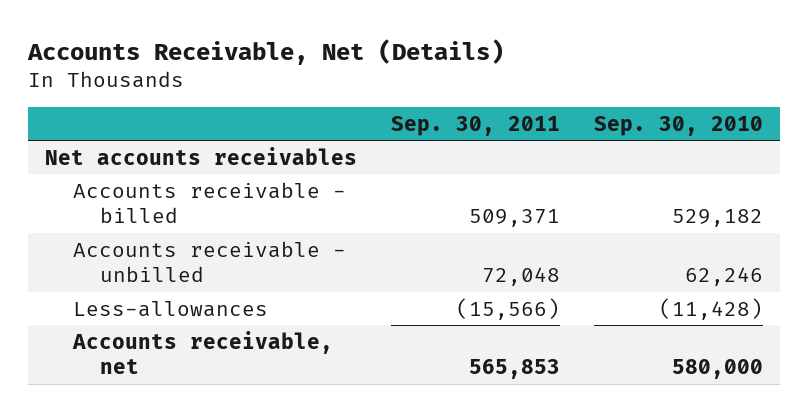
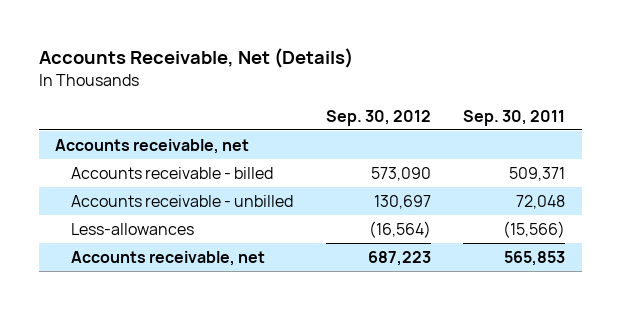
- | Sep. 30, 2011 | Sep. 30, 2010
+ | Sep. 30, 2012 | Sep. 30, 2011
- Net accounts receivables
+ Accounts receivable, net

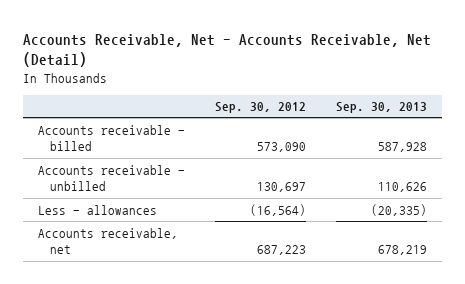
- Accounts Receivable, Net (Details)
+ Accounts Receivable, Net - Accounts Receivable, Net (Detail)
- | Sep. 30, 2012 | Sep. 30, 2011
+ | Sep. 30, 2012 | Sep. 30, 2013
- Accounts receivable, net
- Less-allowances | (16,564) | (15,566)
+ Less - allowances | (16,564) | (20,335)

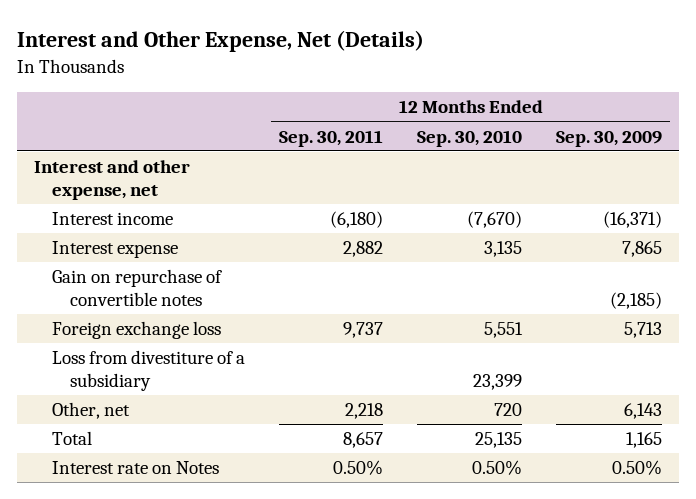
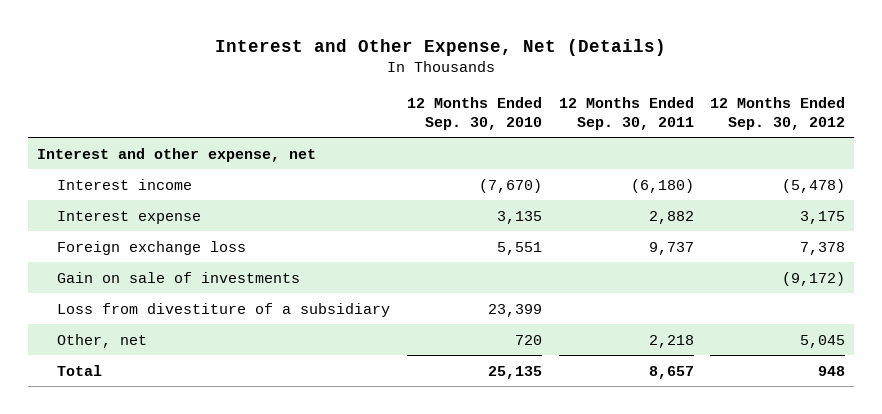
- | 12 Months Ended Sep. 30, 2011 | 12 Months Ended Sep. 30, 2010 | 12 Months Ended Sep. 30, 2009
+ | 12 Months Ended Sep. 30, 2010 | 12 Months Ended Sep. 30, 2011 | 12 Months Ended Sep. 30, 2012
- Gain on repurchase of convertible notes | | | (2,185)
+ Gain on sale of investments | | | (9,172)
- Interest rate on Notes | 0.50% | 0.50% | 0.50%

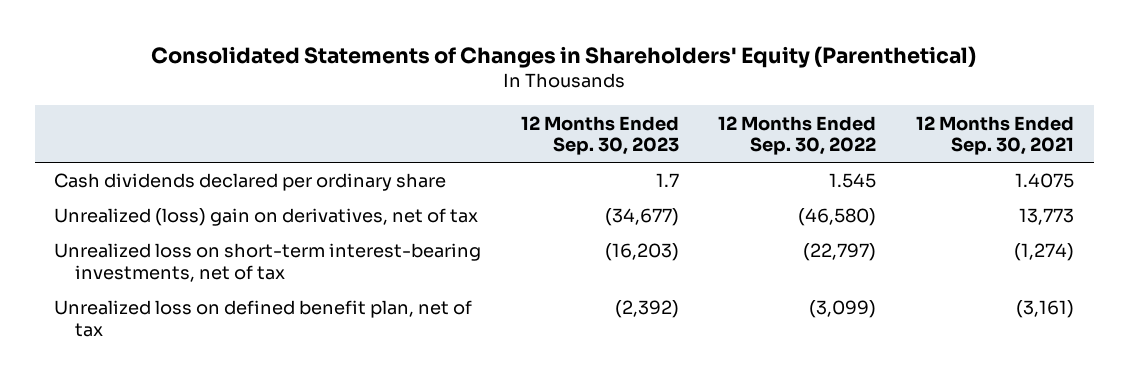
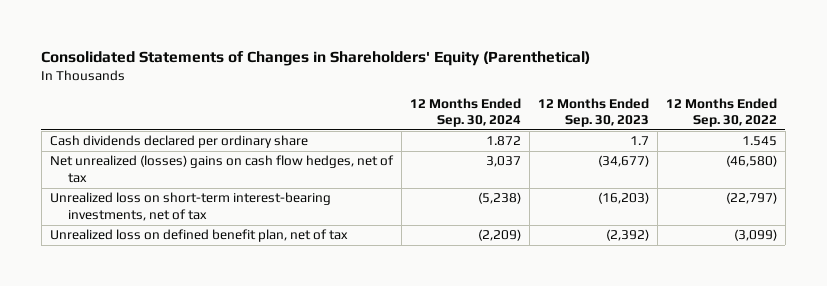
- | 12 Months Ended Sep. 30, 2023 | 12 Months Ended Sep. 30, 2022 | 12 Months Ended Sep. 30, 2021
+ | 12 Months Ended Sep. 30, 2024 | 12 Months Ended Sep. 30, 2023 | 12 Months Ended Sep. 30, 2022
- Unrealized (loss) gain on derivatives, net of tax | (34,677) | (46,580) | 13,773
+ Net unrealized (losses) gains on cash flow hedges, net of tax | 3,037 | (34,677) | (46,580)

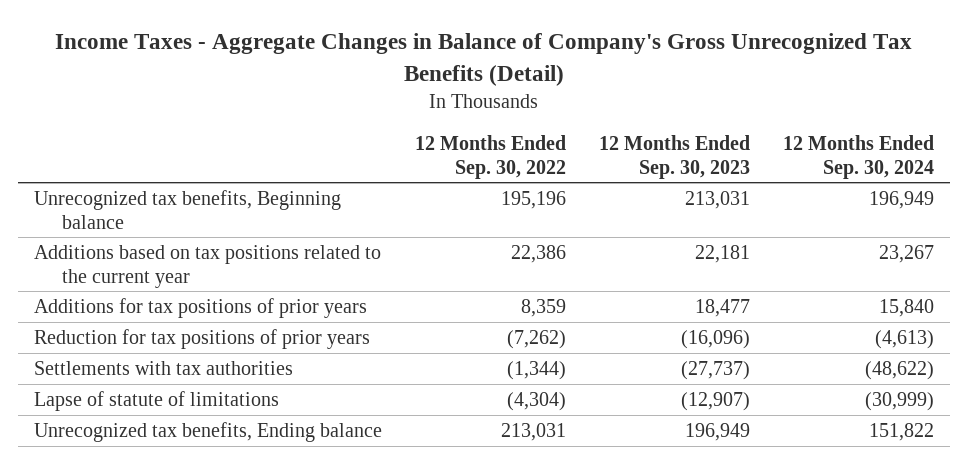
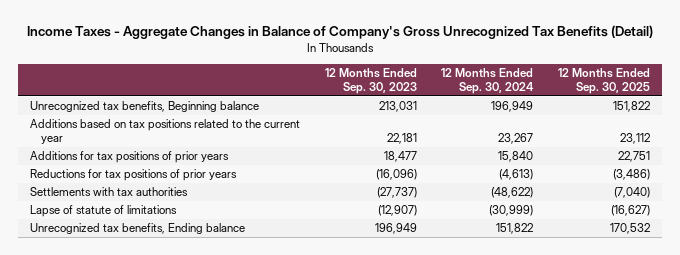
- | 12 Months Ended Sep. 30, 2022 | 12 Months Ended Sep. 30, 2023 | 12 Months Ended Sep. 30, 2024
+ | 12 Months Ended Sep. 30, 2023 | 12 Months Ended Sep. 30, 2024 | 12 Months Ended Sep. 30, 2025
- Reduction for tax positions of prior years | (7,262) | (16,096) | (4,613)
+ Reductions for tax positions of prior years | (16,096) | (4,613) | (3,486)

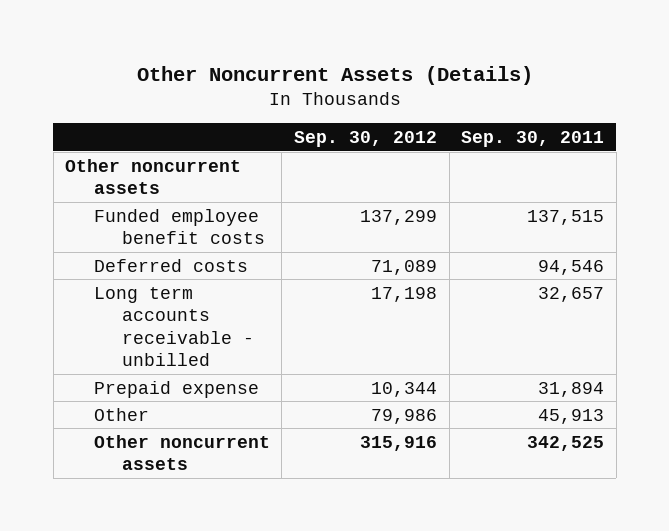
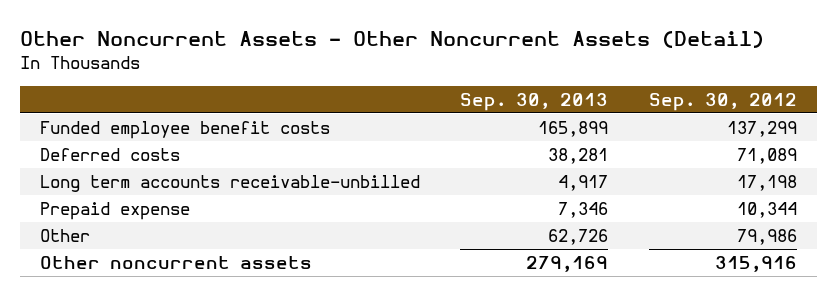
- Other Noncurrent Assets (Details)
+ Other Noncurrent Assets - Other Noncurrent Assets (Detail)
- | Sep. 30, 2012 | Sep. 30, 2011
+ | Sep. 30, 2013 | Sep. 30, 2012
- Other noncurrent assets
- Long term accounts receivable - unbilled | 17,198 | 32,657
+ Long term accounts receivable-unbilled | 4,917 | 17,198

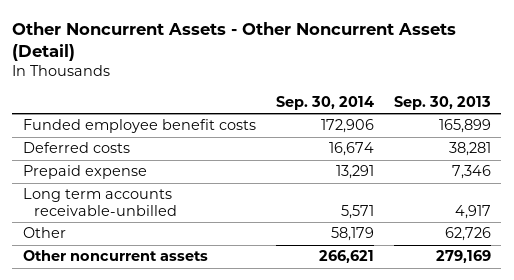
- | Sep. 30, 2013 | Sep. 30, 2012
+ | Sep. 30, 2014 | Sep. 30, 2013
moved down: Long term accounts receivable-unbilled | 5,571 | 4,917

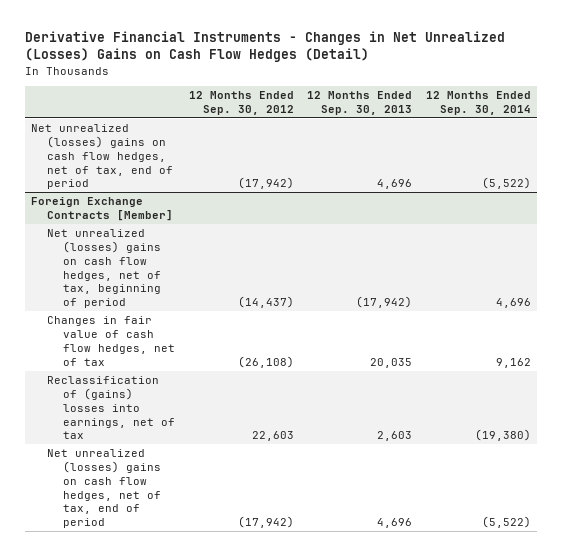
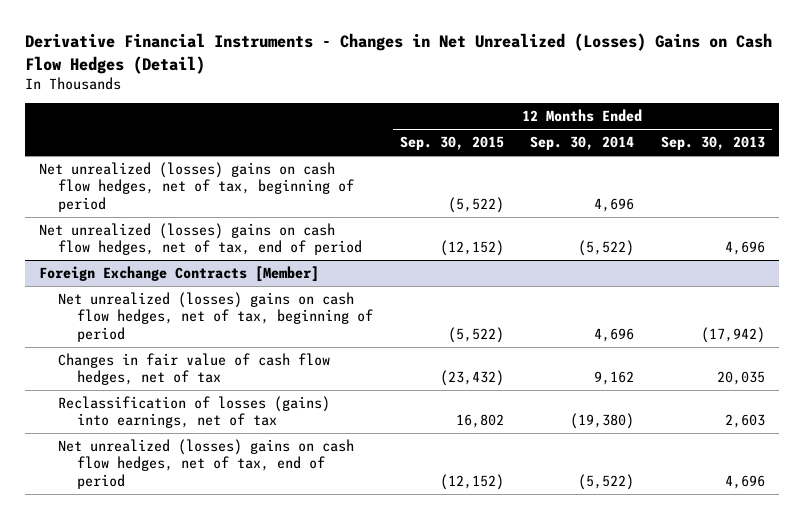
- | 12 Months Ended Sep. 30, 2012 | 12 Months Ended Sep. 30, 2013 | 12 Months Ended Sep. 30, 2014
+ | 12 Months Ended Sep. 30, 2015 | 12 Months Ended Sep. 30, 2014 | 12 Months Ended Sep. 30, 2013
+ Net unrealized (losses) gains on cash flow hedges, net of tax, beginning of period | (5,522) | 4,696 |
@ Foreign Exchange Contracts [Member]
- Reclassification of (gains) losses into earnings, net of tax | 22,603 | 2,603 | (19,380)
+ Reclassification of losses (gains) into earnings, net of tax | 16,802 | (19,380) | 2,603

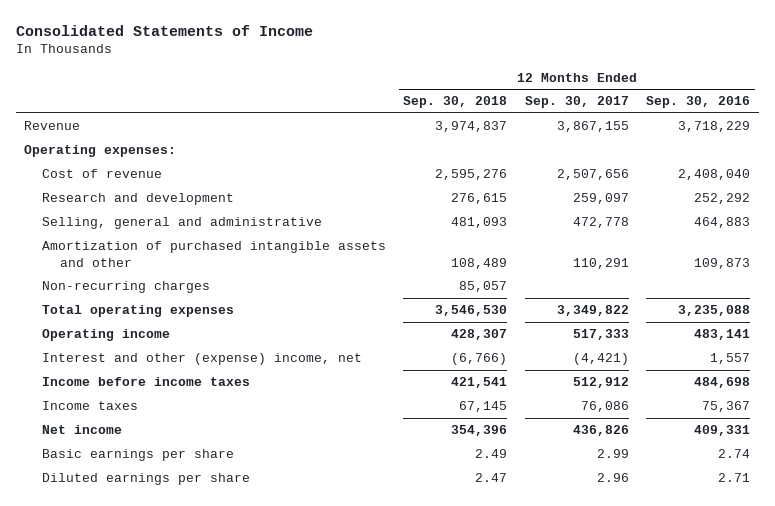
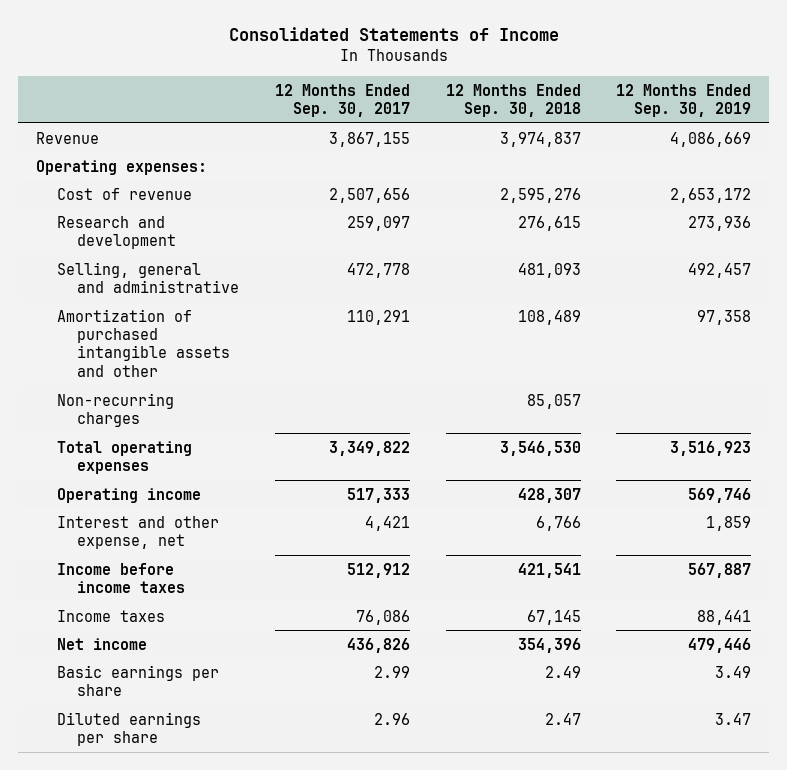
- | 12 Months Ended Sep. 30, 2018 | 12 Months Ended Sep. 30, 2017 | 12 Months Ended Sep. 30, 2016
+ | 12 Months Ended Sep. 30, 2017 | 12 Months Ended Sep. 30, 2018 | 12 Months Ended Sep. 30, 2019
- Interest and other (expense) income, net | (6,766) | (4,421) | 1,557
+ Interest and other expense, net | 4,421 | 6,766 | 1,859

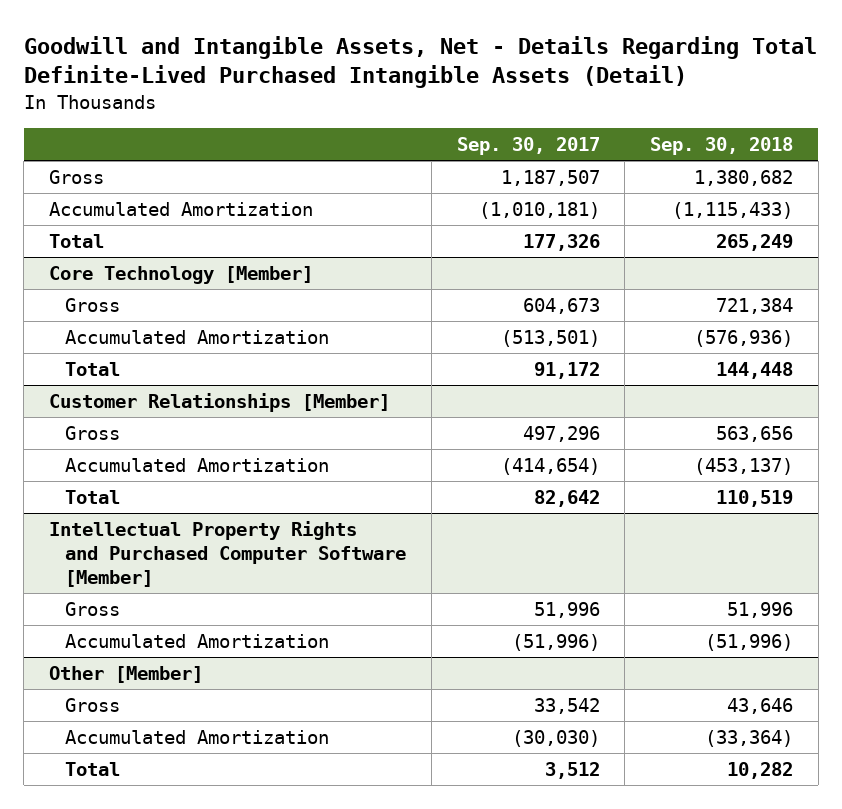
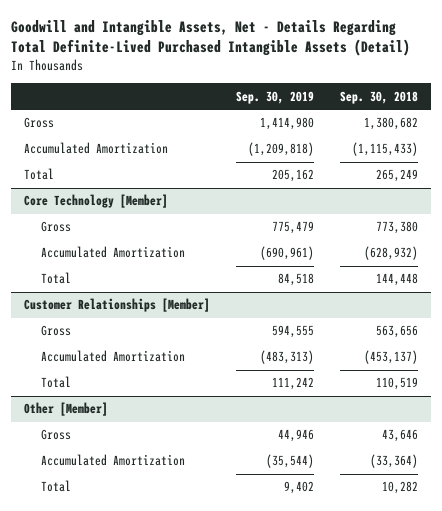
- | Sep. 30, 2017 | Sep. 30, 2018
+ | Sep. 30, 2019 | Sep. 30, 2018
@ Core Technology [Member]
- Gross | 604,673 | 721,384
- Accumulated Amortization | (513,501) | (576,936)
+ Gross | 775,479 | 773,380
+ Accumulated Amortization | (690,961) | (628,932)
- Intellectual Property Rights and Purchased Computer Software [Member]
- Gross | 51,996 | 51,996
- Accumulated Amortization | (51,996) | (51,996)

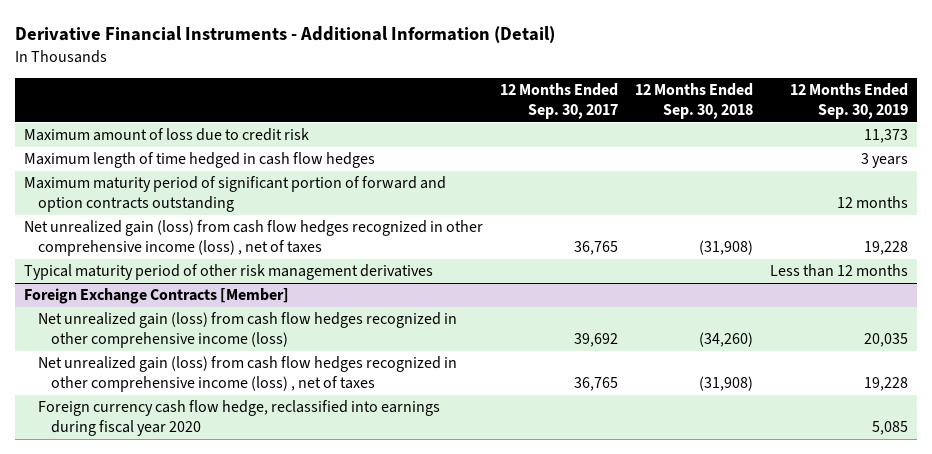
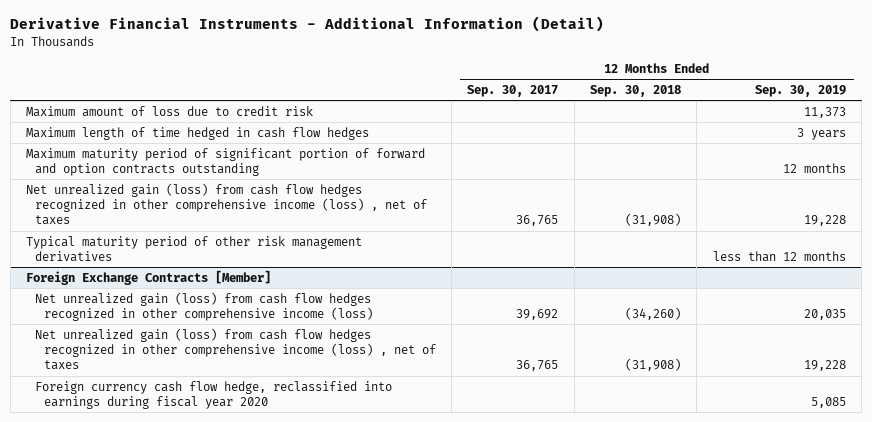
- Typical maturity period of other risk management derivatives | | | Less than 12 months
+ Typical maturity period of other risk management derivatives | | | less than 12 months

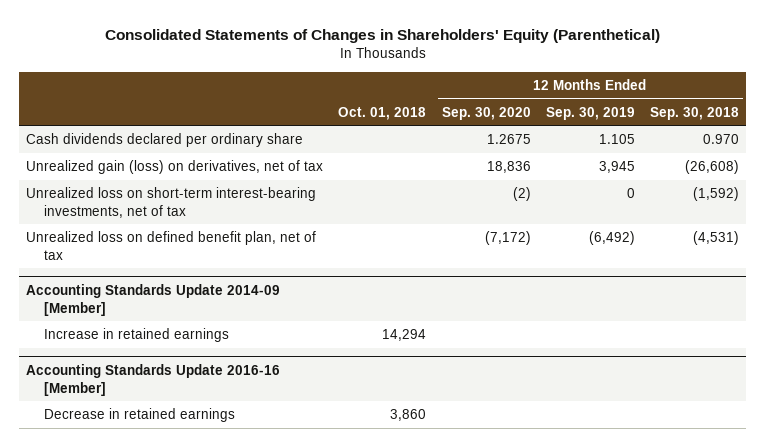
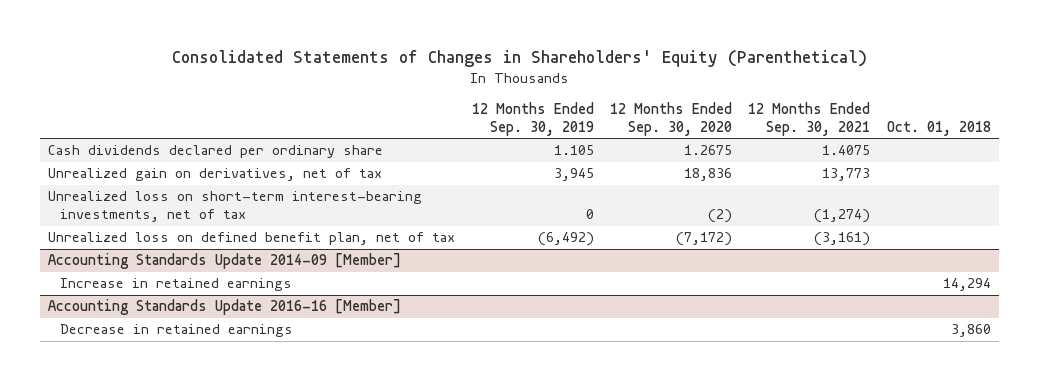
- | Oct. 01, 2018 | 12 Months Ended Sep. 30, 2020 | 12 Months Ended Sep. 30, 2019 | 12 Months Ended Sep. 30, 2018
+ | 12 Months Ended Sep. 30, 2019 | 12 Months Ended Sep. 30, 2020 | 12 Months Ended Sep. 30, 2021 | Oct. 01, 2018
- Unrealized gain (loss) on derivatives, net of tax | | 18,836 | 3,945 | (26,608)
+ Unrealized gain on derivatives, net of tax | 3,945 | 18,836 | 13,773 |

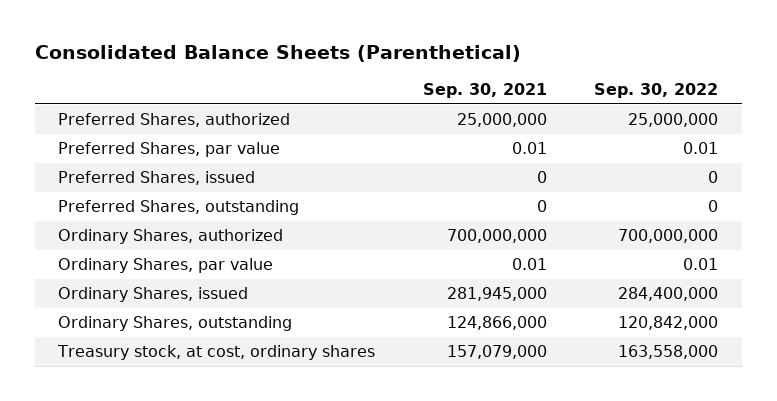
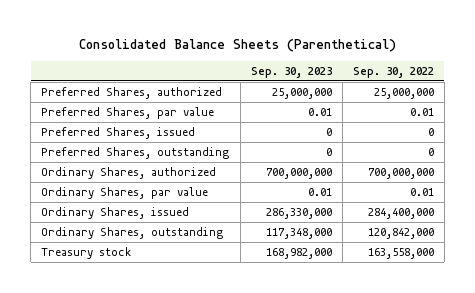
- | Sep. 30, 2021 | Sep. 30, 2022
+ | Sep. 30, 2023 | Sep. 30, 2022
- Treasury stock, at cost, ordinary shares | 157,079,000 | 163,558,000
+ Treasury stock | 168,982,000 | 163,558,000

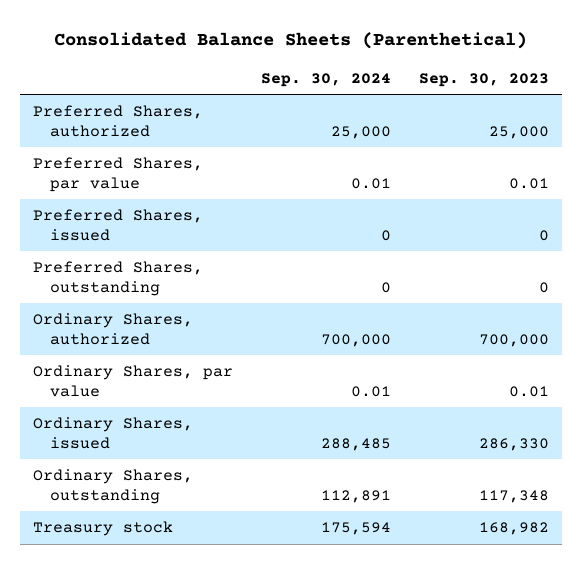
- | Sep. 30, 2023 | Sep. 30, 2022
+ | Sep. 30, 2024 | Sep. 30, 2023
- Preferred Shares, authorized | 25,000,000 | 25,000,000
+ Preferred Shares, authorized | 25,000 | 25,000
- Ordinary Shares, authorized | 700,000,000 | 700,000,000
+ Ordinary Shares, authorized | 700,000 | 700,000
- Ordinary Shares, issued | 286,330,000 | 284,400,000
- Ordinary Shares, outstanding | 117,348,000 | 120,842,000
- Treasury stock | 168,982,000 | 163,558,000
+ Ordinary Shares, issued | 288,485 | 286,330
+ Ordinary Shares, outstanding | 112,891 | 117,348
+ Treasury stock | 175,594 | 168,982

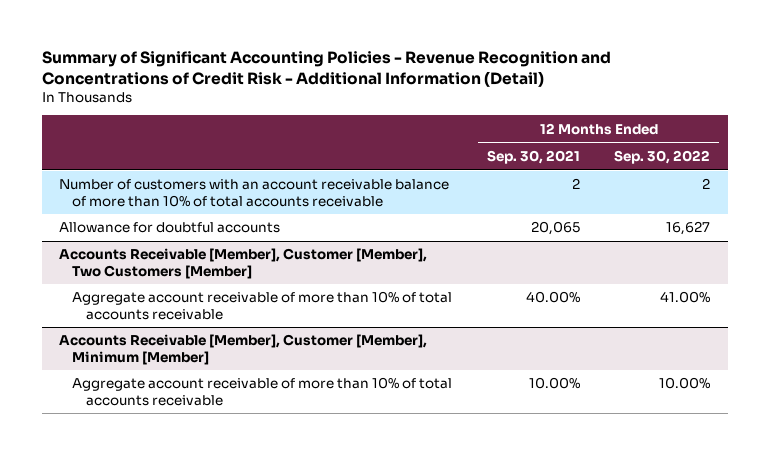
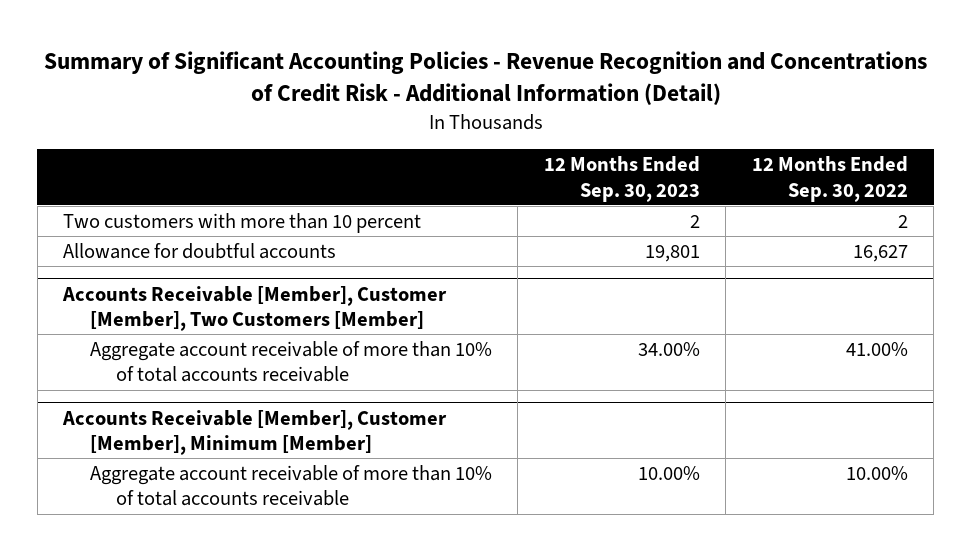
- | 12 Months Ended Sep. 30, 2021 | 12 Months Ended Sep. 30, 2022
+ | 12 Months Ended Sep. 30, 2023 | 12 Months Ended Sep. 30, 2022
- Number of customers with an account receivable balance of more than 10% of total accounts receivable | 2 | 2
+ Two customers with more than 10 percent | 2 | 2

